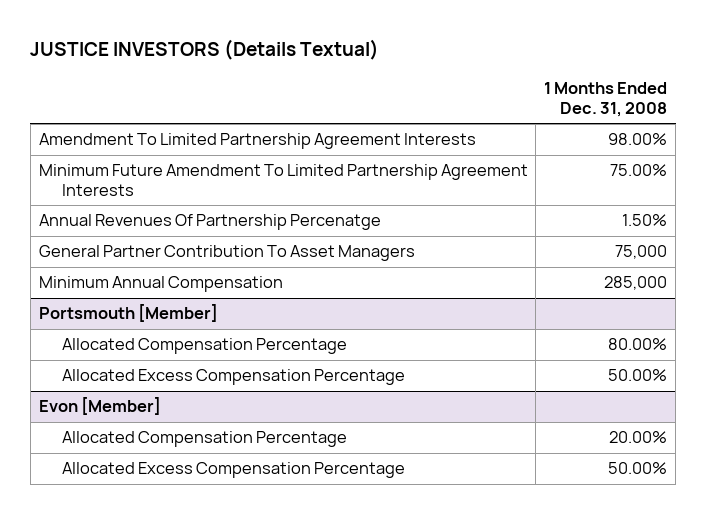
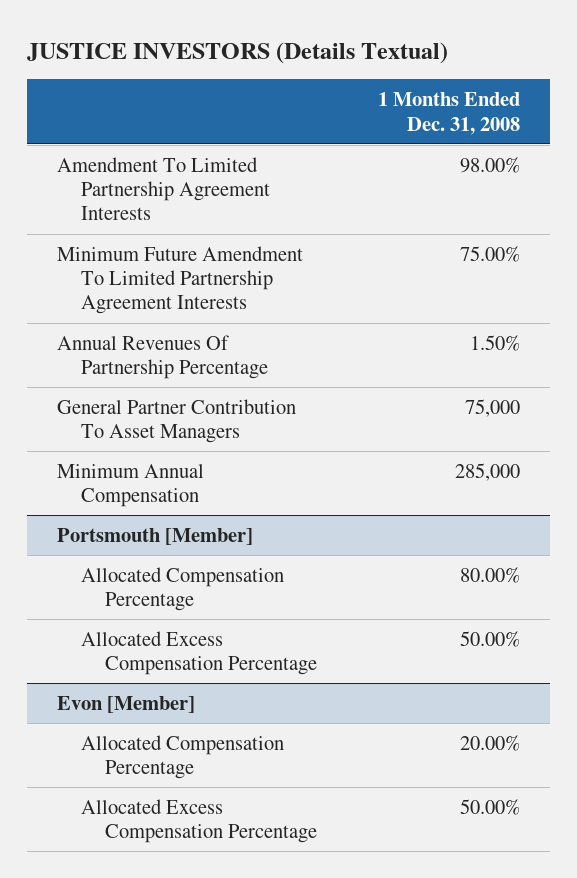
- Annual Revenues Of Partnership Percenatge | 1.50%
+ Annual Revenues Of Partnership Percentage | 1.50%

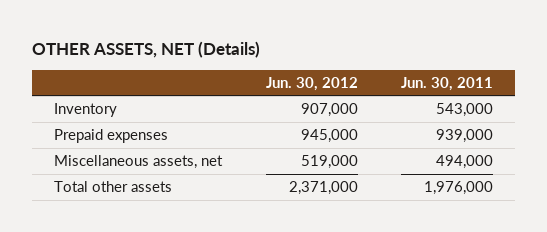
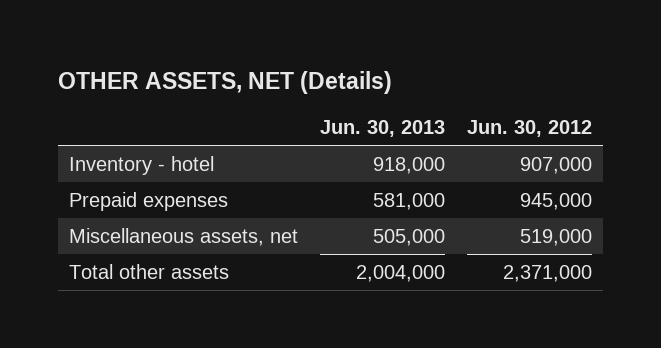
- | Jun. 30, 2012 | Jun. 30, 2011
+ | Jun. 30, 2013 | Jun. 30, 2012
- Inventory | 907,000 | 543,000
+ Inventory - hotel | 918,000 | 907,000

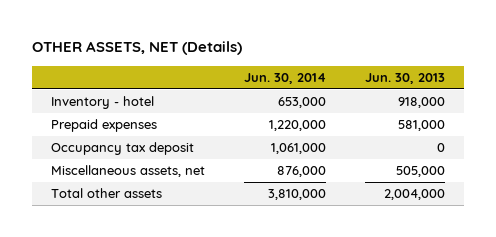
- | Jun. 30, 2013 | Jun. 30, 2012
+ | Jun. 30, 2014 | Jun. 30, 2013
+ Occupancy tax deposit | 1,061,000 | 0

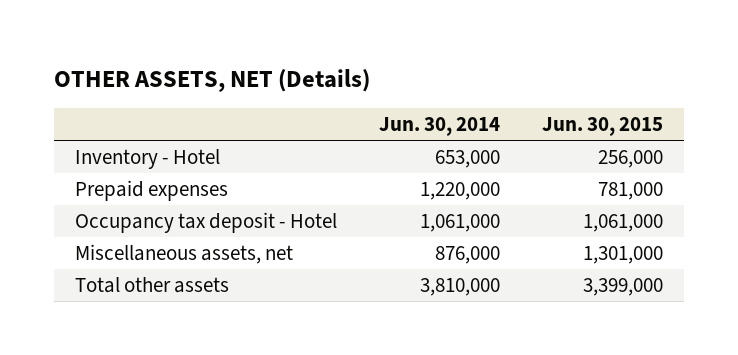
- | Jun. 30, 2014 | Jun. 30, 2013
+ | Jun. 30, 2014 | Jun. 30, 2015
- Inventory - hotel | 653,000 | 918,000
+ Inventory - Hotel | 653,000 | 256,000
- Occupancy tax deposit | 1,061,000 | 0
+ Occupancy tax deposit - Hotel | 1,061,000 | 1,061,000

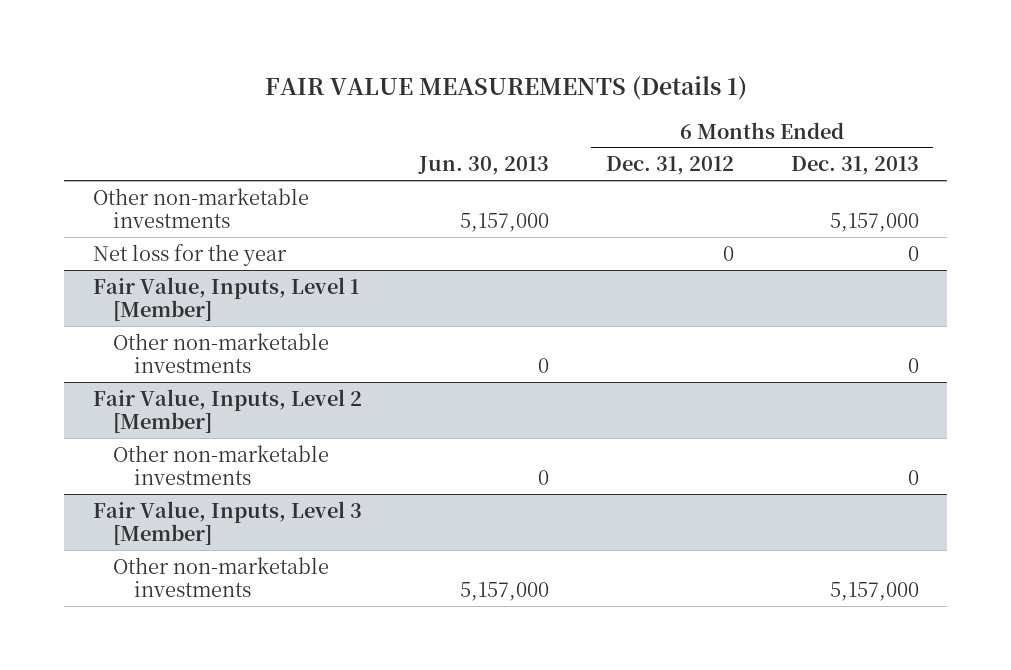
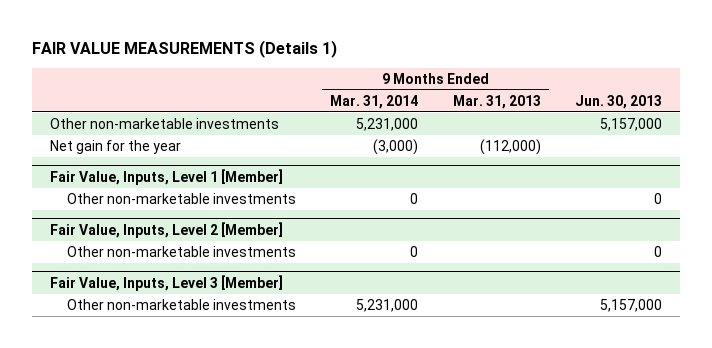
- | Jun. 30, 2013 | 6 Months Ended Dec. 31, 2012 | 6 Months Ended Dec. 31, 2013
+ | 9 Months Ended Mar. 31, 2014 | 9 Months Ended Mar. 31, 2013 | Jun. 30, 2013
- Net loss for the year | | 0 | 0
+ Net gain for the year | (3,000) | (112,000) |

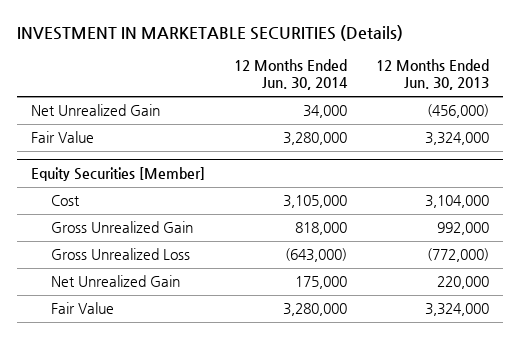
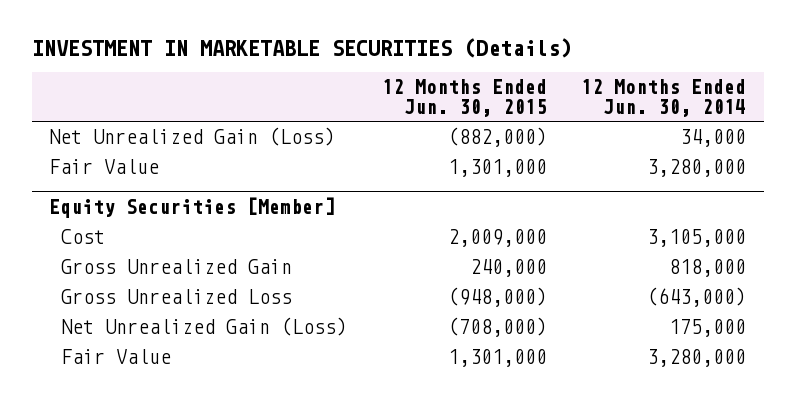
- | 12 Months Ended Jun. 30, 2014 | 12 Months Ended Jun. 30, 2013
+ | 12 Months Ended Jun. 30, 2015 | 12 Months Ended Jun. 30, 2014
- Net Unrealized Gain | 34,000 | (456,000)
+ Net Unrealized Gain (Loss) | (882,000) | 34,000
@ Equity Securities [Member]
- Net Unrealized Gain | 175,000 | 220,000
+ Net Unrealized Gain (Loss) | (708,000) | 175,000

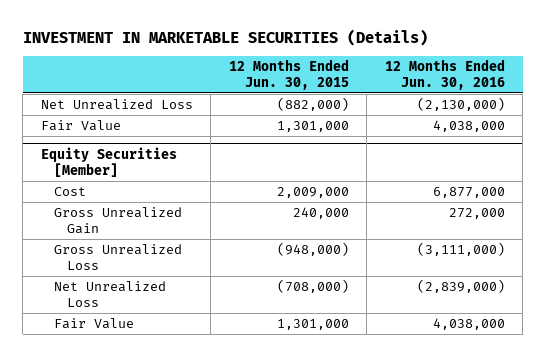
- | 12 Months Ended Jun. 30, 2015 | 12 Months Ended Jun. 30, 2014
+ | 12 Months Ended Jun. 30, 2015 | 12 Months Ended Jun. 30, 2016
- Net Unrealized Gain (Loss) | (882,000) | 34,000
+ Net Unrealized Loss | (882,000) | (2,130,000)
@ Equity Securities [Member]
- Net Unrealized Gain (Loss) | (708,000) | 175,000
+ Net Unrealized Loss | (708,000) | (2,839,000)

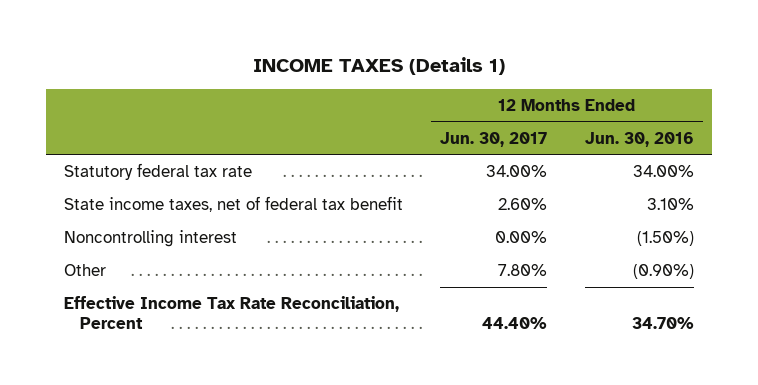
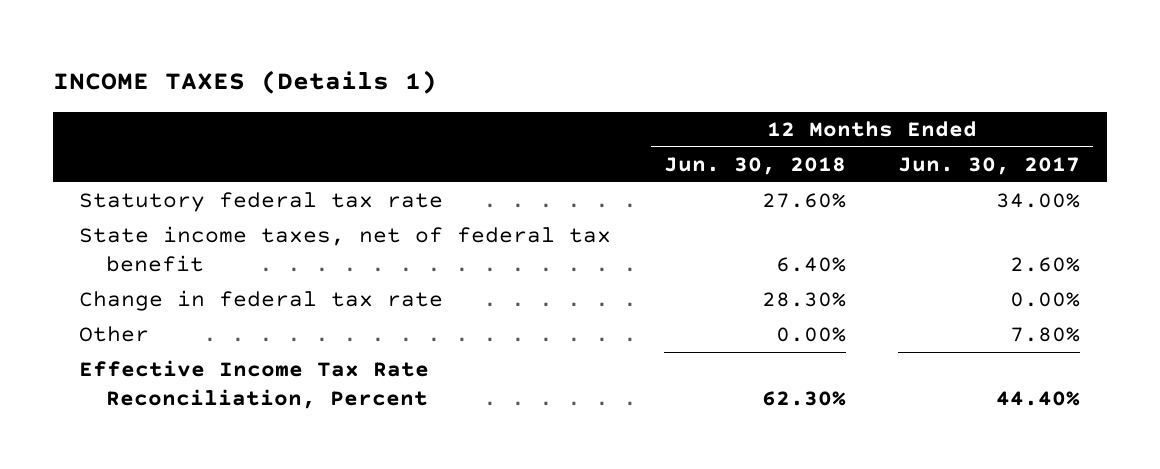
- | 12 Months Ended Jun. 30, 2017 | 12 Months Ended Jun. 30, 2016
+ | 12 Months Ended Jun. 30, 2018 | 12 Months Ended Jun. 30, 2017
- Noncontrolling interest | 0.00% | (1.50%)
+ Change in federal tax rate | 28.30% | 0.00%

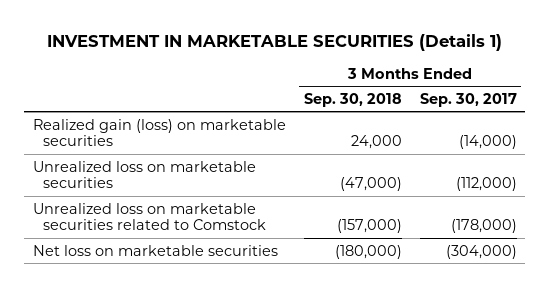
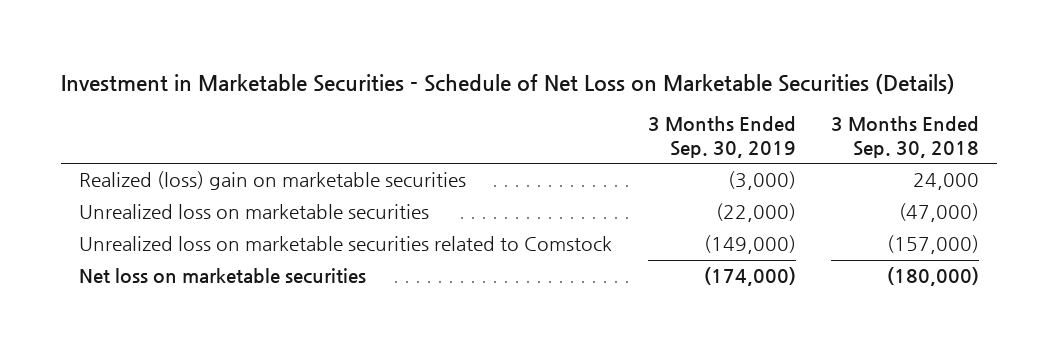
- INVESTMENT IN MARKETABLE SECURITIES (Details 1)
+ Investment in Marketable Securities - Schedule of Net Loss on Marketable Securities (Details)
- | 3 Months Ended Sep. 30, 2018 | 3 Months Ended Sep. 30, 2017
+ | 3 Months Ended Sep. 30, 2019 | 3 Months Ended Sep. 30, 2018
- Realized gain (loss) on marketable securities | 24,000 | (14,000)
+ Realized (loss) gain on marketable securities | (3,000) | 24,000

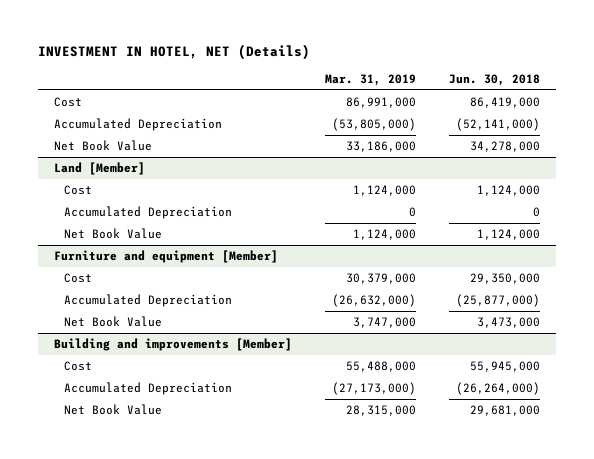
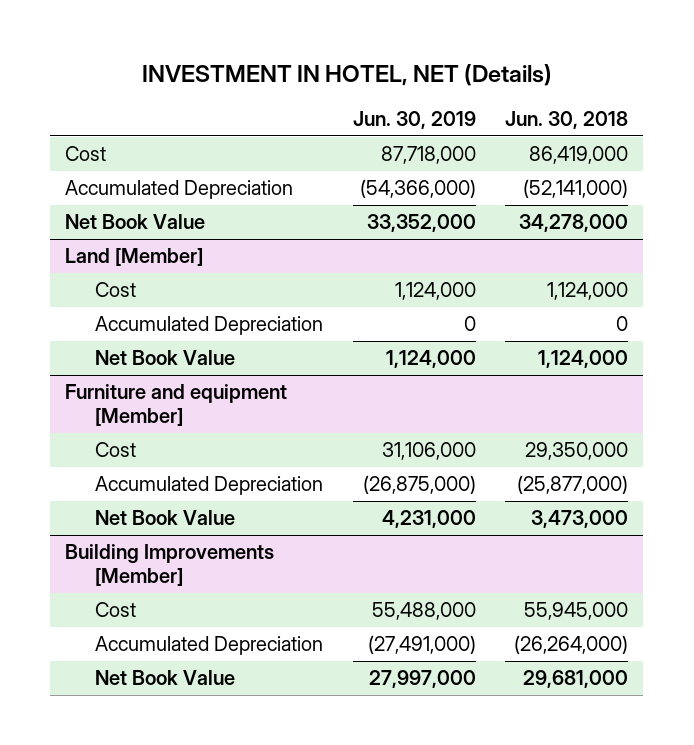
- | Mar. 31, 2019 | Jun. 30, 2018
+ | Jun. 30, 2019 | Jun. 30, 2018
- Building and improvements [Member]
+ Building Improvements [Member]

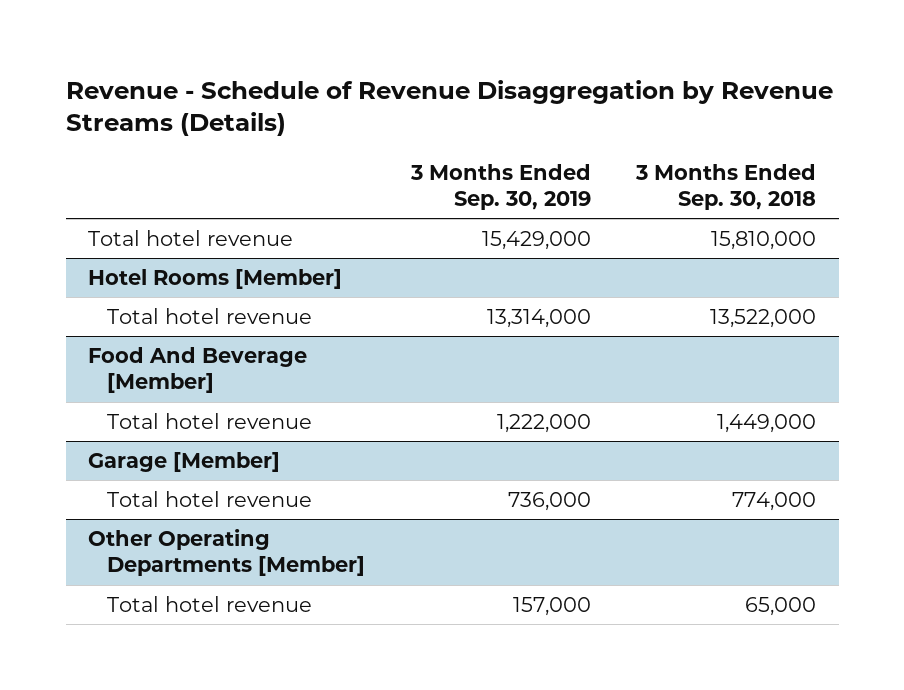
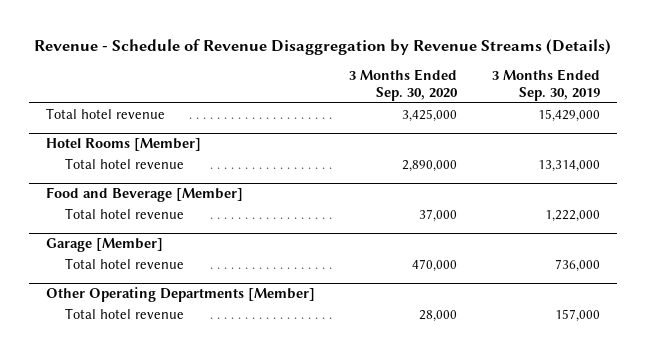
- | 3 Months Ended Sep. 30, 2019 | 3 Months Ended Sep. 30, 2018
+ | 3 Months Ended Sep. 30, 2020 | 3 Months Ended Sep. 30, 2019
- Food And Beverage [Member]
+ Food and Beverage [Member]

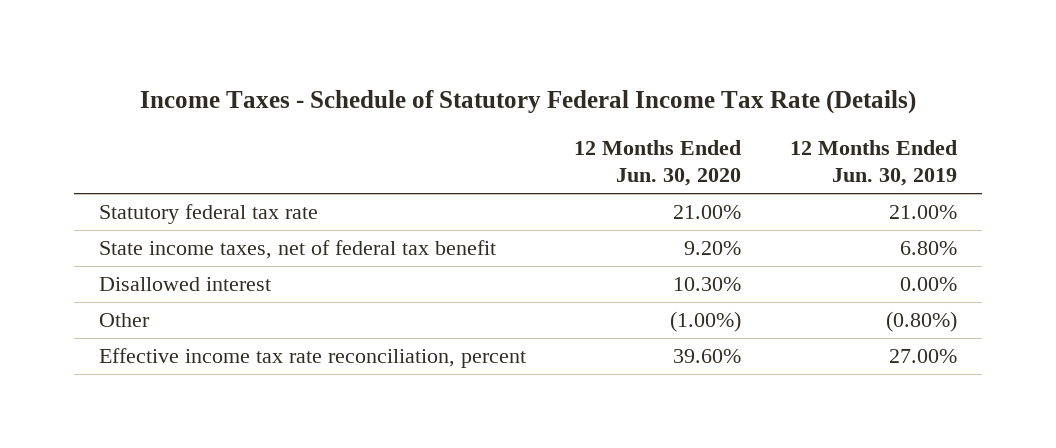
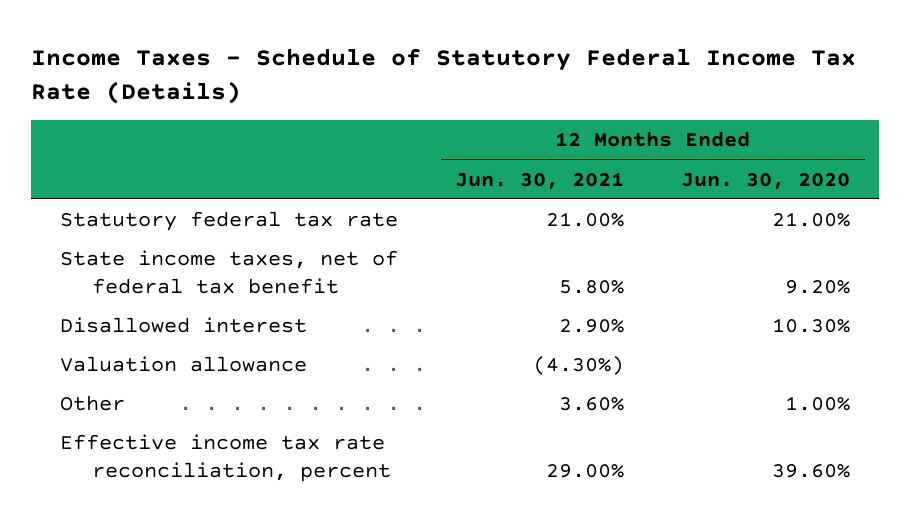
- | 12 Months Ended Jun. 30, 2020 | 12 Months Ended Jun. 30, 2019
+ | 12 Months Ended Jun. 30, 2021 | 12 Months Ended Jun. 30, 2020
- Other | (1.00%) | (0.80%)
+ Valuation allowance | (4.30%) |
+ Other | 3.60% | 1.00%

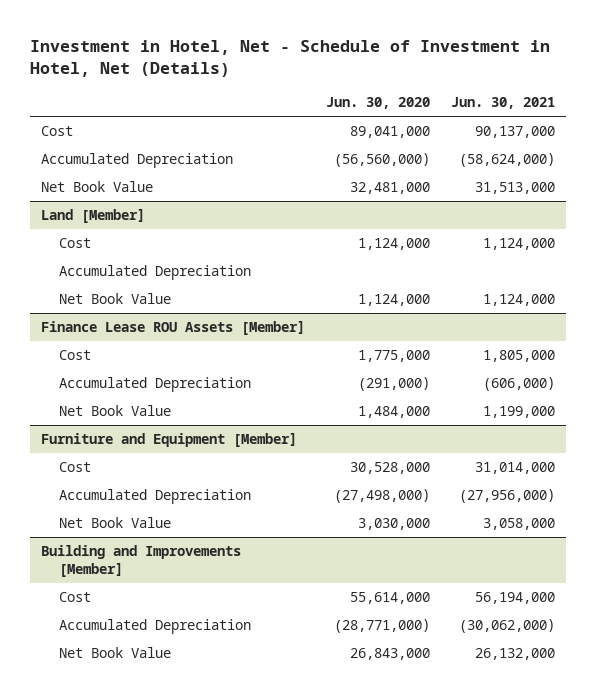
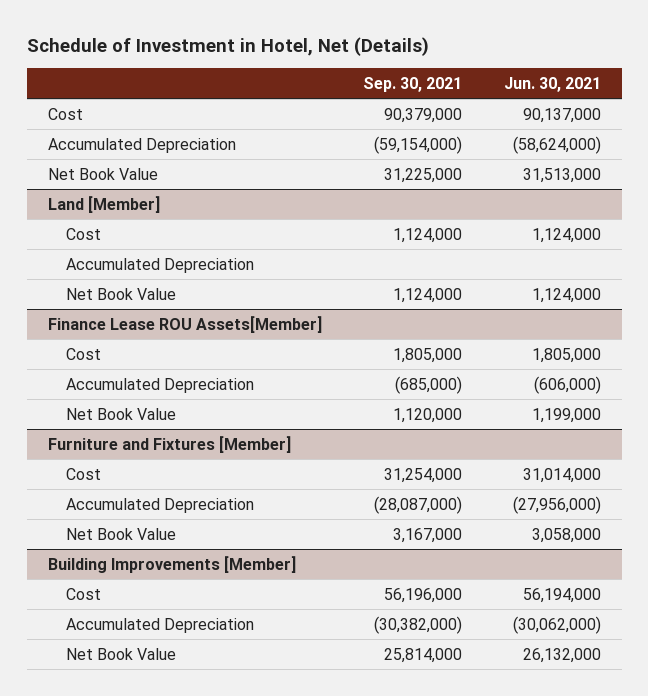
- Investment in Hotel, Net - Schedule of Investment in Hotel, Net (Details)
+ Schedule of Investment in Hotel, Net (Details)
- | Jun. 30, 2020 | Jun. 30, 2021
+ | Sep. 30, 2021 | Jun. 30, 2021
- Finance Lease ROU Assets [Member]
+ Finance Lease ROU Assets[Member]
- Furniture and Equipment [Member]
+ Furniture and Fixtures [Member]
- Building and Improvements [Member]
+ Building Improvements [Member]

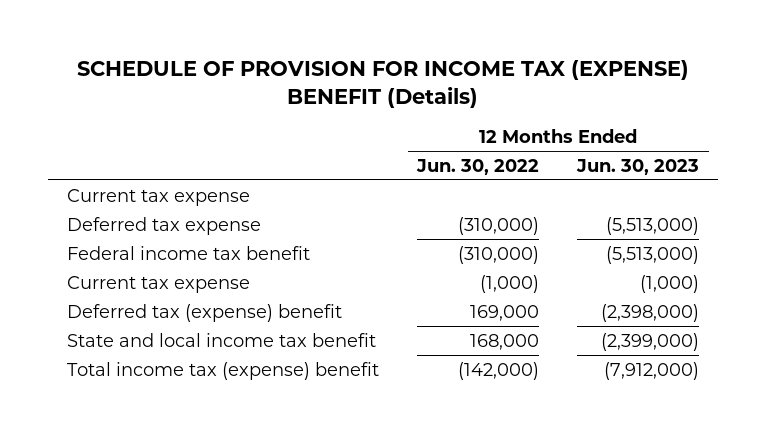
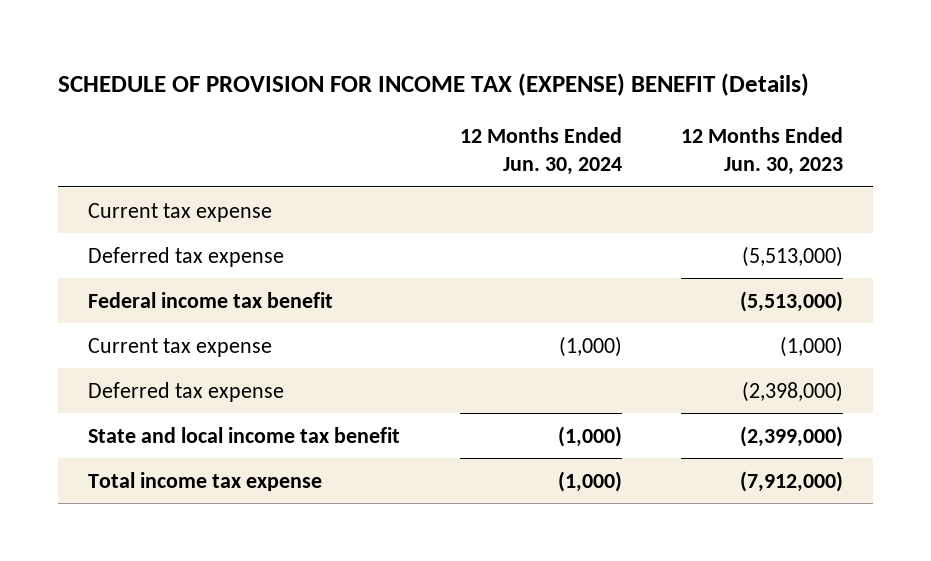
- | 12 Months Ended Jun. 30, 2022 | 12 Months Ended Jun. 30, 2023
+ | 12 Months Ended Jun. 30, 2024 | 12 Months Ended Jun. 30, 2023
- Deferred tax (expense) benefit | 169,000 | (2,398,000)
+ Deferred tax expense | | (2,398,000)
- Total income tax (expense) benefit | (142,000) | (7,912,000)
+ Total income tax expense | (1,000) | (7,912,000)

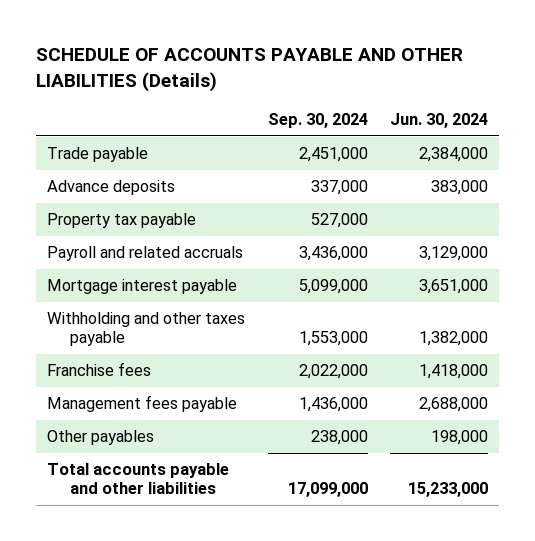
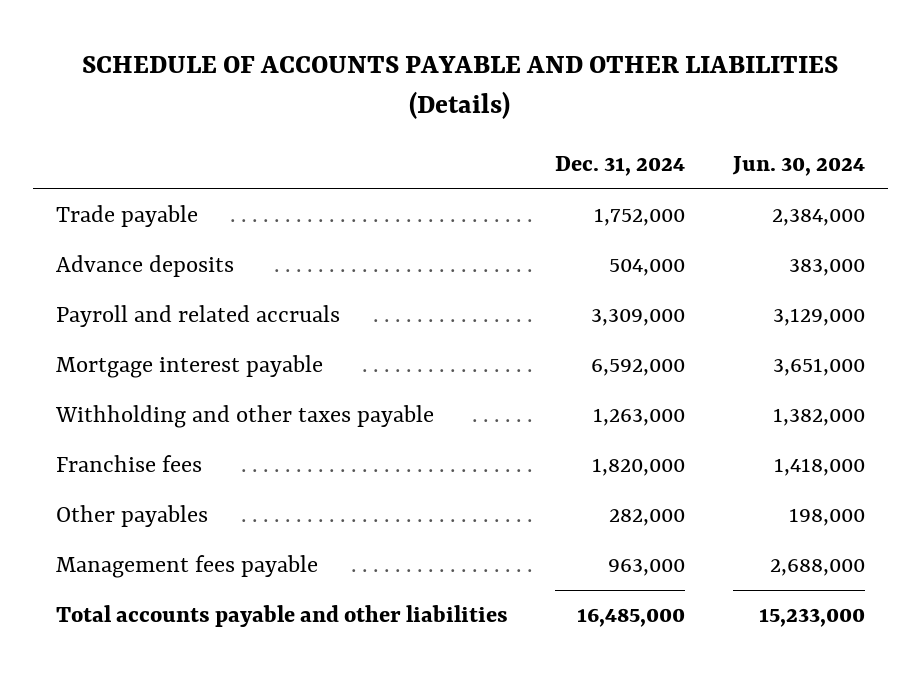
- | Sep. 30, 2024 | Jun. 30, 2024
+ | Dec. 31, 2024 | Jun. 30, 2024
- Property tax payable | 527,000 |
moved down: Management fees payable | 963,000 | 2,688,000

